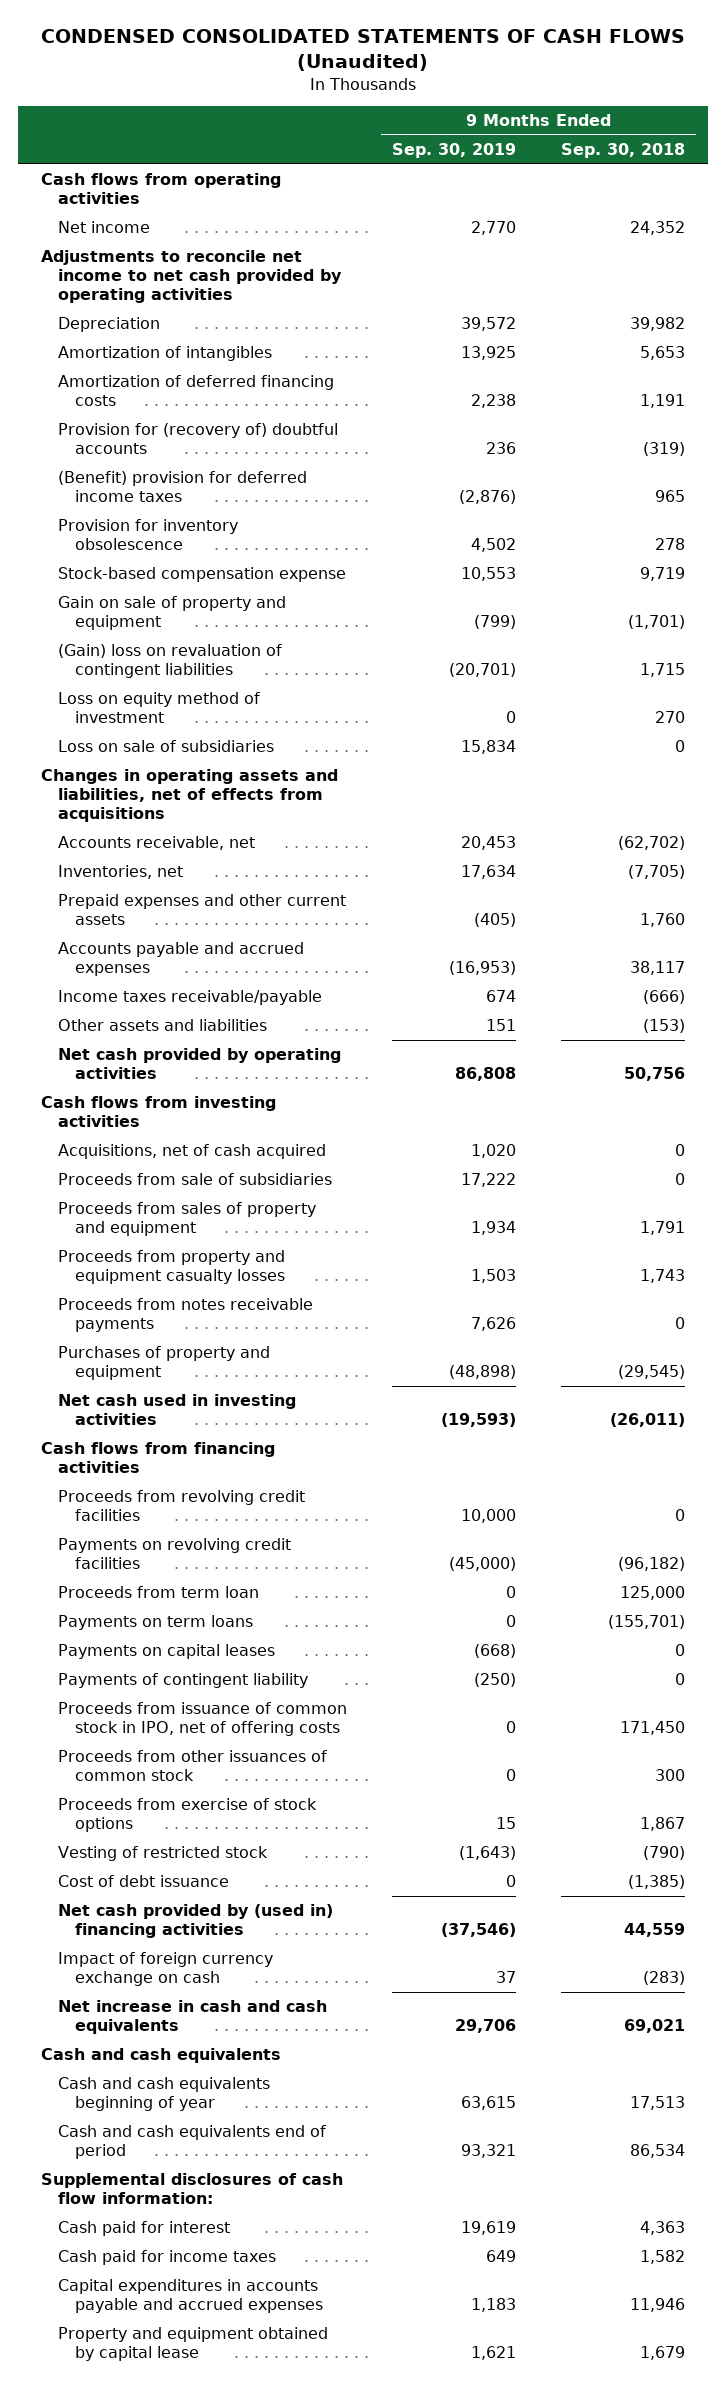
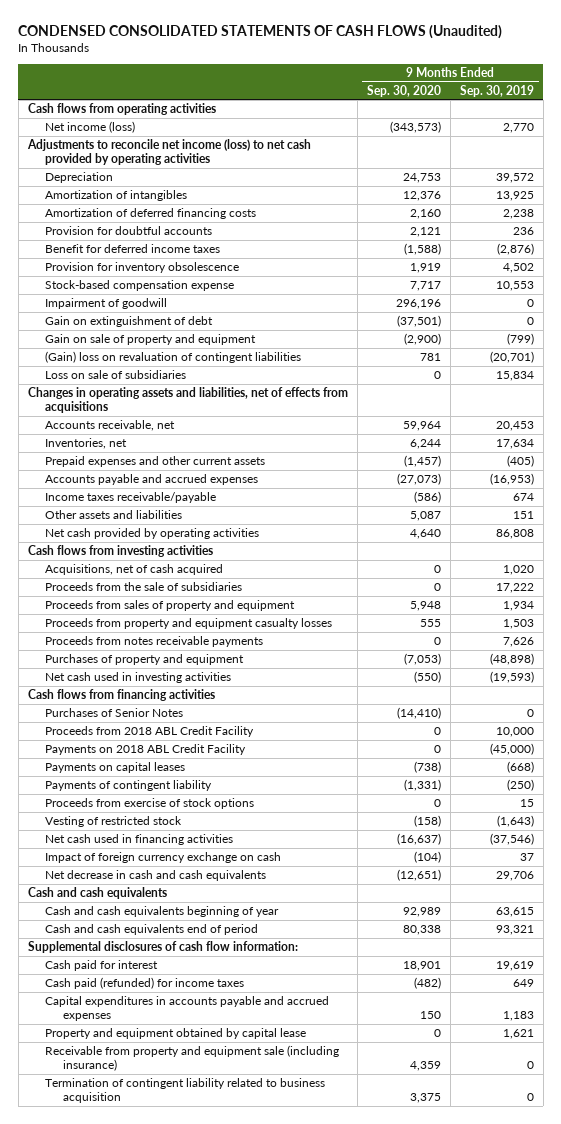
- | 9 Months Ended Sep. 30, 2019 | 9 Months Ended Sep. 30, 2018
+ | 9 Months Ended Sep. 30, 2020 | 9 Months Ended Sep. 30, 2019
- Net income | 2,770 | 24,352
- Adjustments to reconcile net income to net cash provided by operating activities
+ Net income (loss) | (343,573) | 2,770
+ Adjustments to reconcile net income (loss) to net cash provided by operating activities
- Provision for (recovery of) doubtful accounts | 236 | (319)
- (Benefit) provision for deferred income taxes | (2,876) | 965
+ Provision for doubtful accounts | 2,121 | 236
+ Benefit for deferred income taxes | (1,588) | (2,876)
+ Impairment of goodwill | 296,196 | 0
+ Gain on extinguishment of debt | (37,501) | 0
- Loss on equity method of investment | 0 | 270
- Proceeds from sale of subsidiaries | 17,222 | 0
+ Proceeds from the sale of subsidiaries | 0 | 17,222
- Proceeds from revolving credit facilities | 10,000 | 0
- Payments on revolving credit facilities | (45,000) | (96,182)
- Proceeds from term loan | 0 | 125,000
- Payments on term loans | 0 | (155,701)
+ Purchases of Senior Notes | (14,410) | 0
+ Proceeds from 2018 ABL Credit Facility | 0 | 10,000
+ Payments on 2018 ABL Credit Facility | 0 | (45,000)
- Proceeds from issuance of common stock in IPO, net of offering costs | 0 | 171,450
- Proceeds from other issuances of common stock | 0 | 300
- Cost of debt issuance | 0 | (1,385)
- Net cash provided by (used in) financing activities | (37,546) | 44,559
+ Net cash used in financing activities | (16,637) | (37,546)
- Net increase in cash and cash equivalents | 29,706 | 69,021
+ Net decrease in cash and cash equivalents | (12,651) | 29,706
- Cash paid for income taxes | 649 | 1,582
+ Cash paid (refunded) for income taxes | (482) | 649
+ Receivable from property and equipment sale (including insurance) | 4,359 | 0
+ Termination of contingent liability related to business acquisition | 3,375 | 0

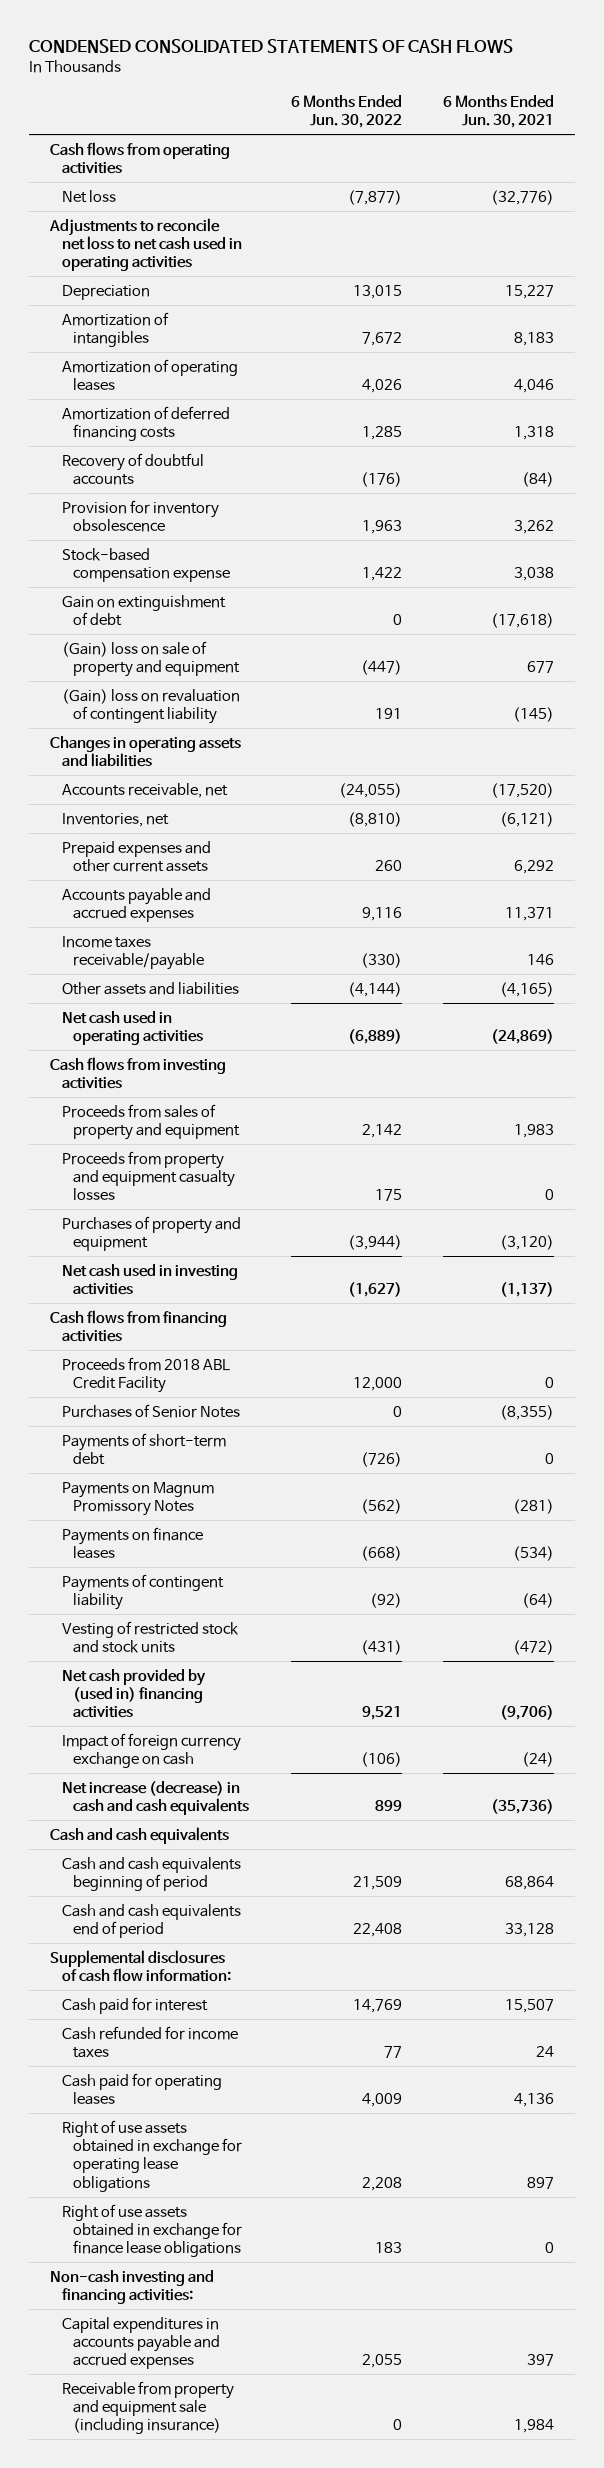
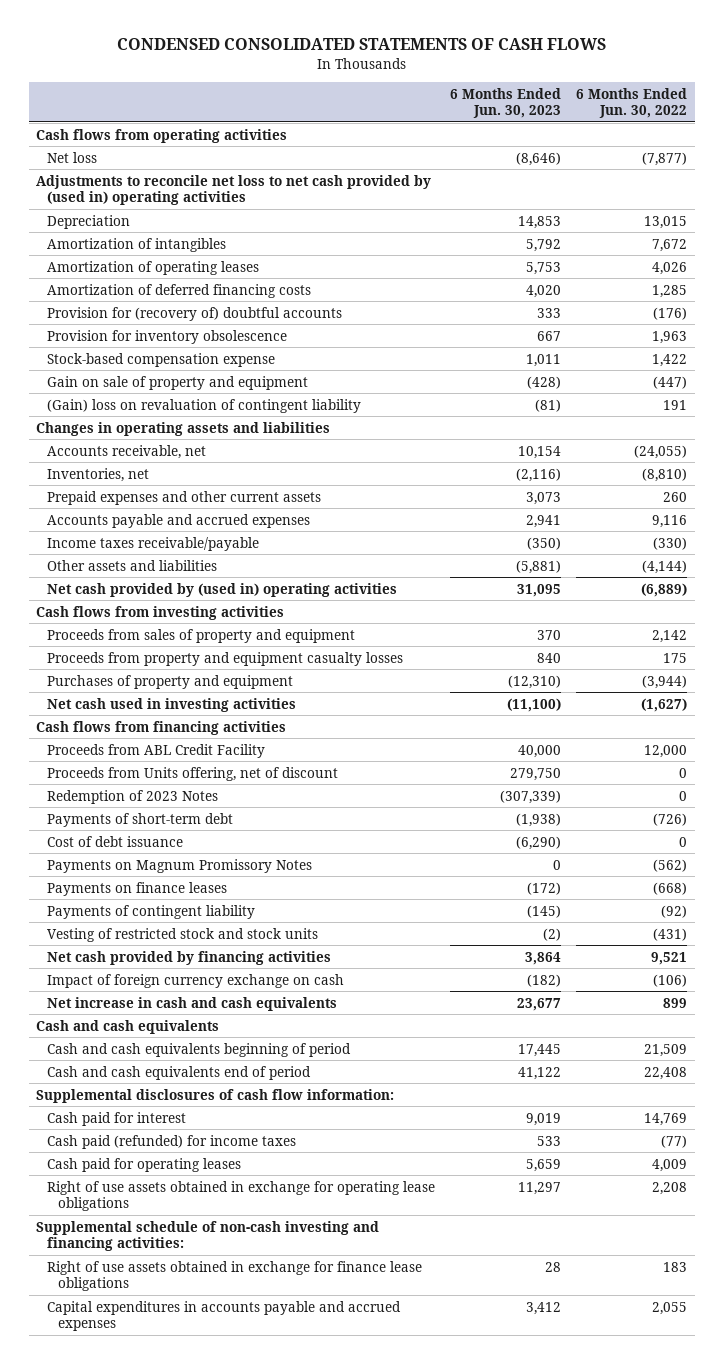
- | 6 Months Ended Jun. 30, 2022 | 6 Months Ended Jun. 30, 2021
+ | 6 Months Ended Jun. 30, 2023 | 6 Months Ended Jun. 30, 2022
- Adjustments to reconcile net loss to net cash used in operating activities
+ Adjustments to reconcile net loss to net cash provided by (used in) operating activities
- Recovery of doubtful accounts | (176) | (84)
+ Provision for (recovery of) doubtful accounts | 333 | (176)
- Gain on extinguishment of debt | 0 | (17,618)
- (Gain) loss on sale of property and equipment | (447) | 677
+ Gain on sale of property and equipment | (428) | (447)
- Net cash used in operating activities | (6,889) | (24,869)
+ Net cash provided by (used in) operating activities | 31,095 | (6,889)
- Proceeds from 2018 ABL Credit Facility | 12,000 | 0
- Purchases of Senior Notes | 0 | (8,355)
+ Proceeds from ABL Credit Facility | 40,000 | 12,000
+ Proceeds from Units offering, net of discount | 279,750 | 0
+ Redemption of 2023 Notes | (307,339) | 0
+ Cost of debt issuance | (6,290) | 0
- Net cash provided by (used in) financing activities | 9,521 | (9,706)
+ Net cash provided by financing activities | 3,864 | 9,521
- Net increase (decrease) in cash and cash equivalents | 899 | (35,736)
+ Net increase in cash and cash equivalents | 23,677 | 899
- Cash refunded for income taxes | 77 | 24
+ Cash paid (refunded) for income taxes | 533 | (77)
+ Supplemental schedule of non-cash investing and financing activities:
- Non-cash investing and financing activities:
- Receivable from property and equipment sale (including insurance) | 0 | 1,984

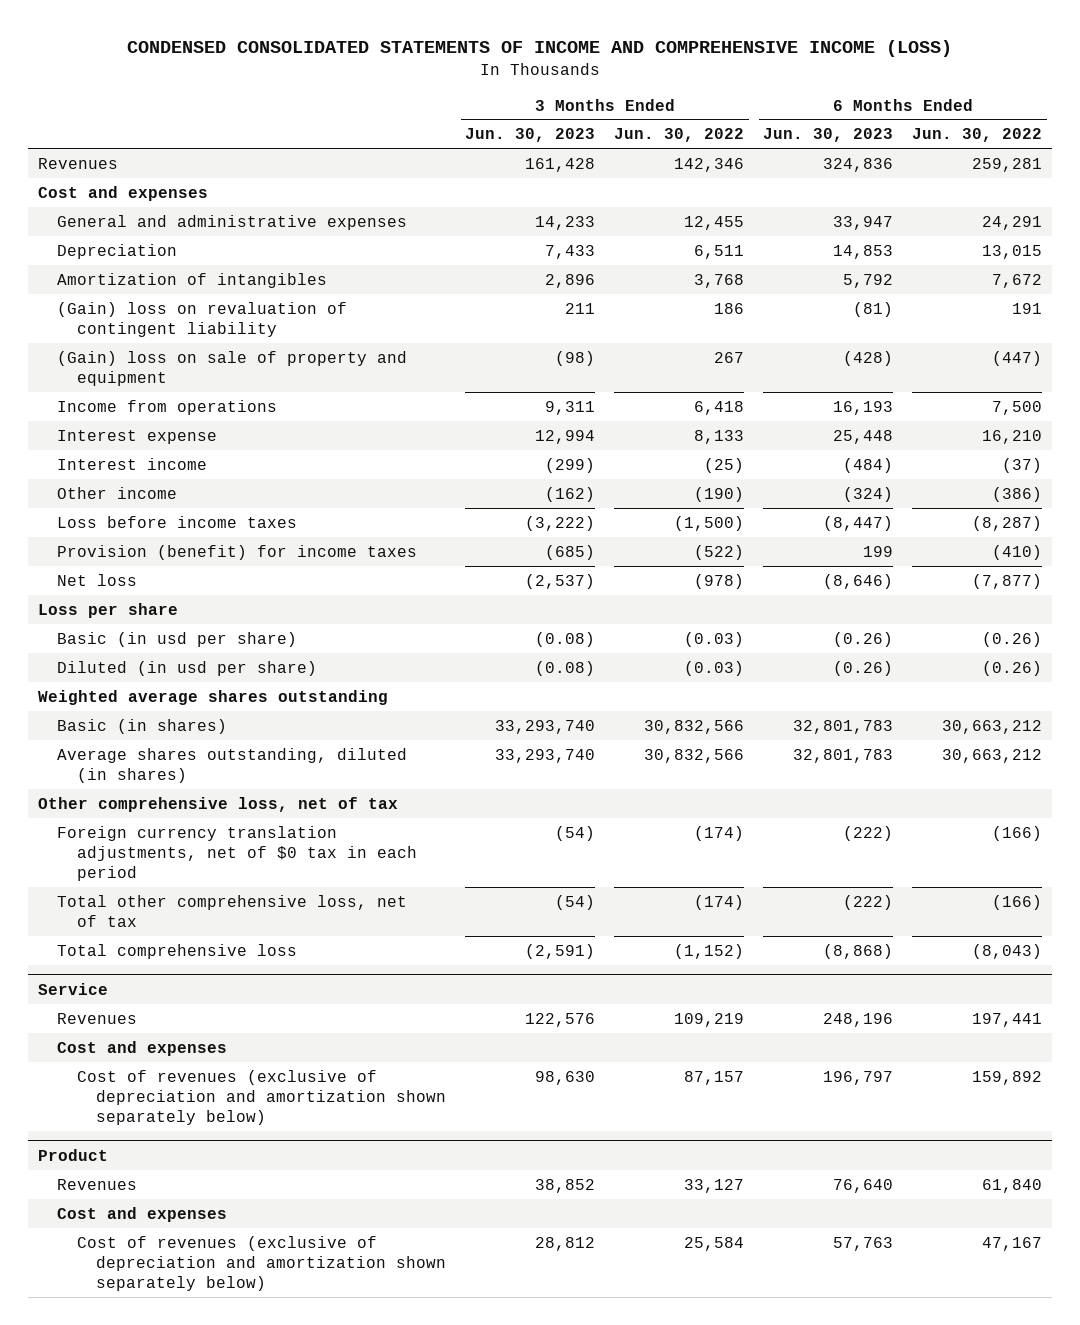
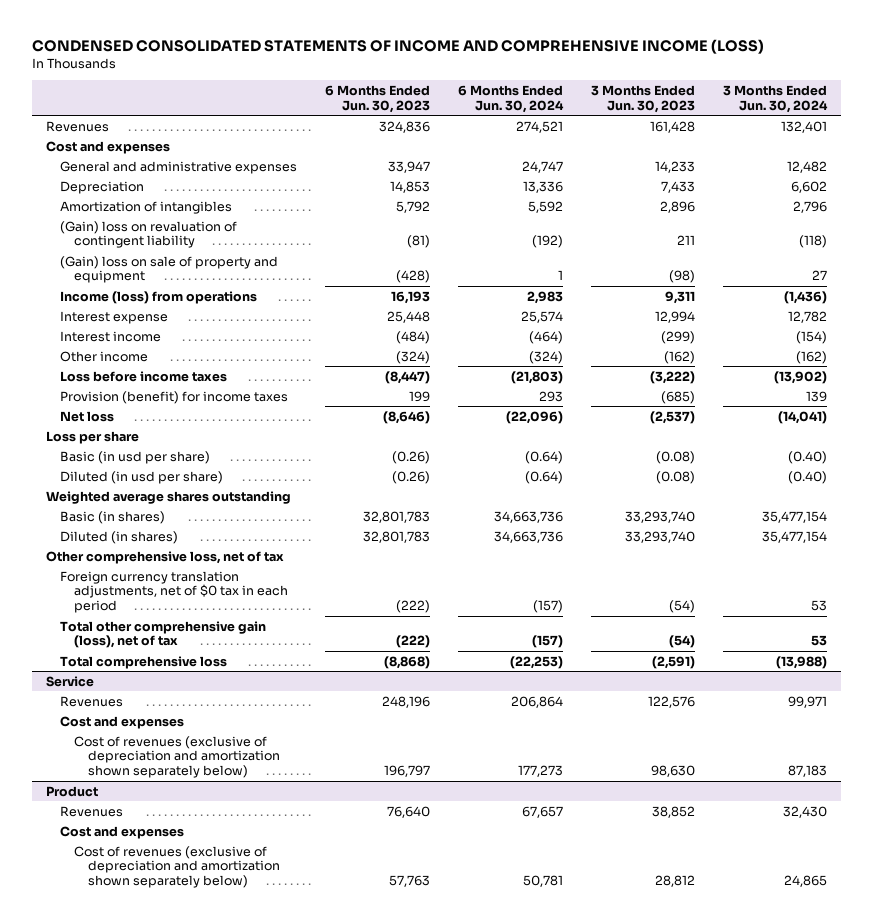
- | 3 Months Ended Jun. 30, 2023 | 3 Months Ended Jun. 30, 2022 | 6 Months Ended Jun. 30, 2023 | 6 Months Ended Jun. 30, 2022
+ | 6 Months Ended Jun. 30, 2023 | 6 Months Ended Jun. 30, 2024 | 3 Months Ended Jun. 30, 2023 | 3 Months Ended Jun. 30, 2024
- Income from operations | 9,311 | 6,418 | 16,193 | 7,500
+ Income (loss) from operations | 16,193 | 2,983 | 9,311 | (1,436)
- Average shares outstanding, diluted (in shares) | 33,293,740 | 30,832,566 | 32,801,783 | 30,663,212
+ Diluted (in shares) | 32,801,783 | 34,663,736 | 33,293,740 | 35,477,154
- Total other comprehensive loss, net of tax | (54) | (174) | (222) | (166)
+ Total other comprehensive gain (loss), net of tax | (222) | (157) | (54) | 53

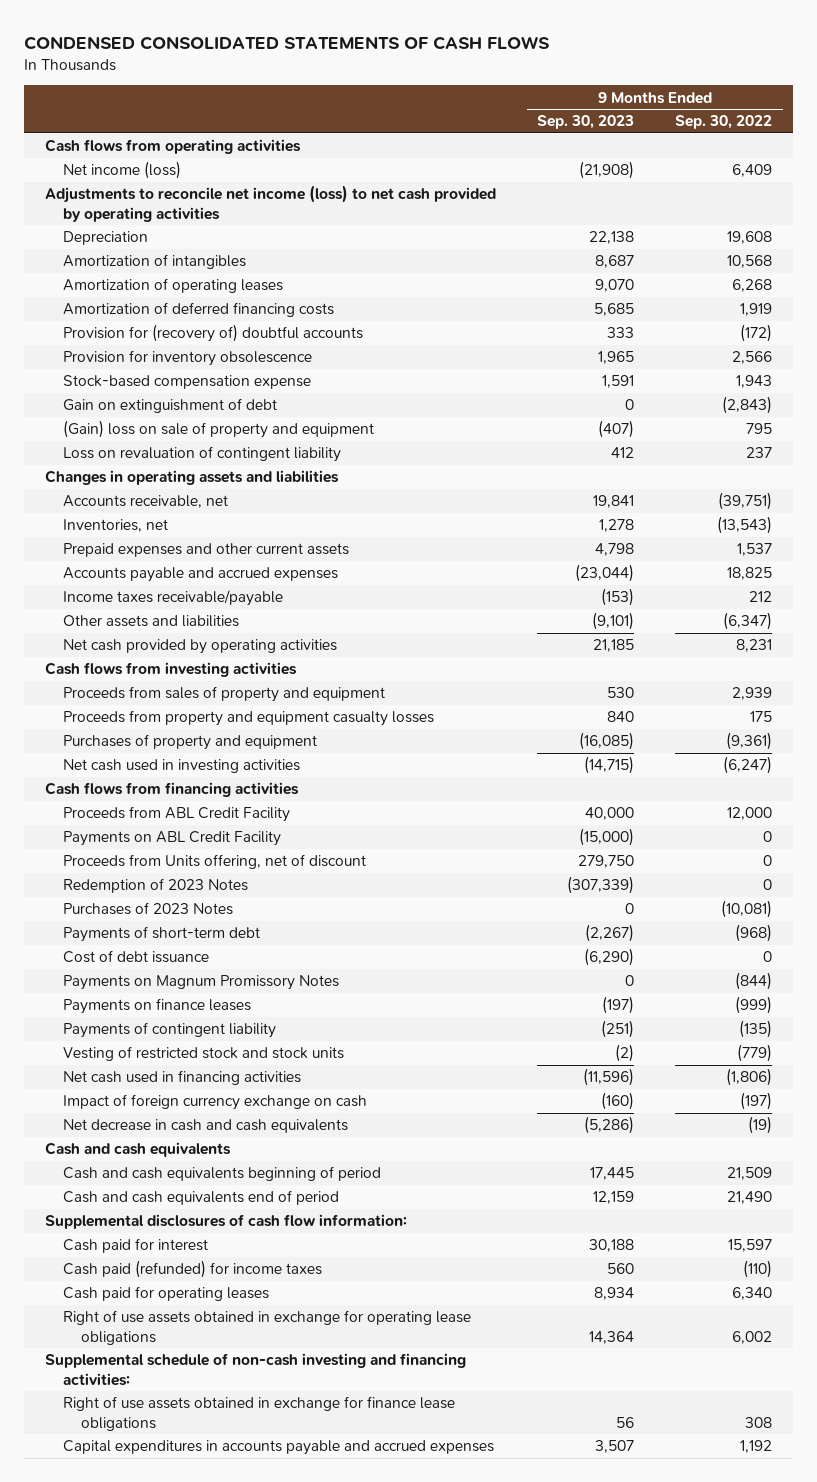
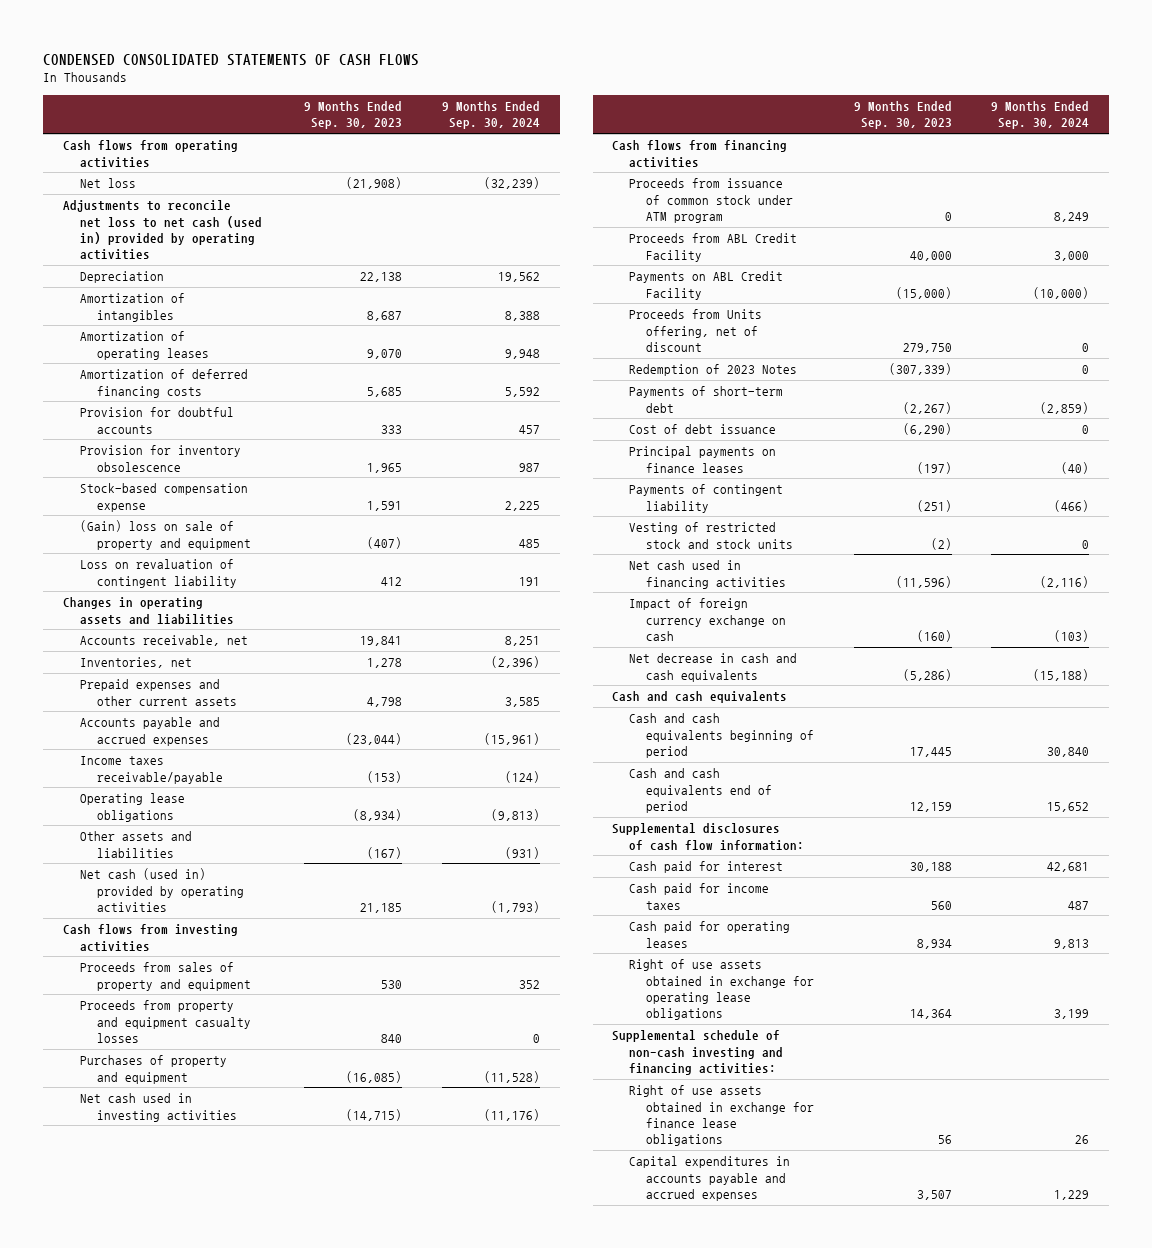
- | 9 Months Ended Sep. 30, 2023 | 9 Months Ended Sep. 30, 2022
+ | 9 Months Ended Sep. 30, 2023 | 9 Months Ended Sep. 30, 2024
- Net income (loss) | (21,908) | 6,409
- Adjustments to reconcile net income (loss) to net cash provided by operating activities
+ Net loss | (21,908) | (32,239)
+ Adjustments to reconcile net loss to net cash (used in) provided by operating activities
- Provision for (recovery of) doubtful accounts | 333 | (172)
+ Provision for doubtful accounts | 333 | 457
- Gain on extinguishment of debt | 0 | (2,843)
- Other assets and liabilities | (9,101) | (6,347)
- Net cash provided by operating activities | 21,185 | 8,231
+ Operating lease obligations | (8,934) | (9,813)
+ Other assets and liabilities | (167) | (931)
+ Net cash (used in) provided by operating activities | 21,185 | (1,793)
+ Proceeds from issuance of common stock under ATM program | 0 | 8,249
- Purchases of 2023 Notes | 0 | (10,081)
- Payments on Magnum Promissory Notes | 0 | (844)
- Payments on finance leases | (197) | (999)
+ Principal payments on finance leases | (197) | (40)
- Cash paid (refunded) for income taxes | 560 | (110)
+ Cash paid for income taxes | 560 | 487

